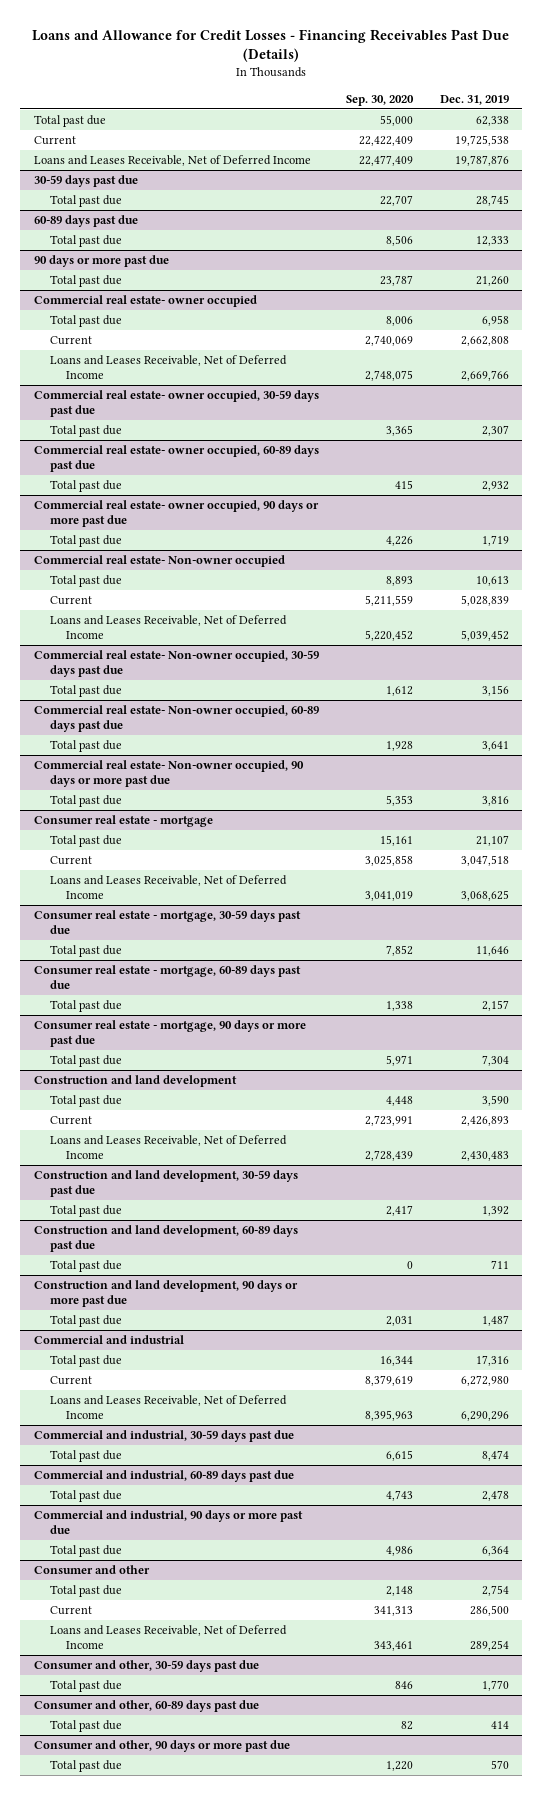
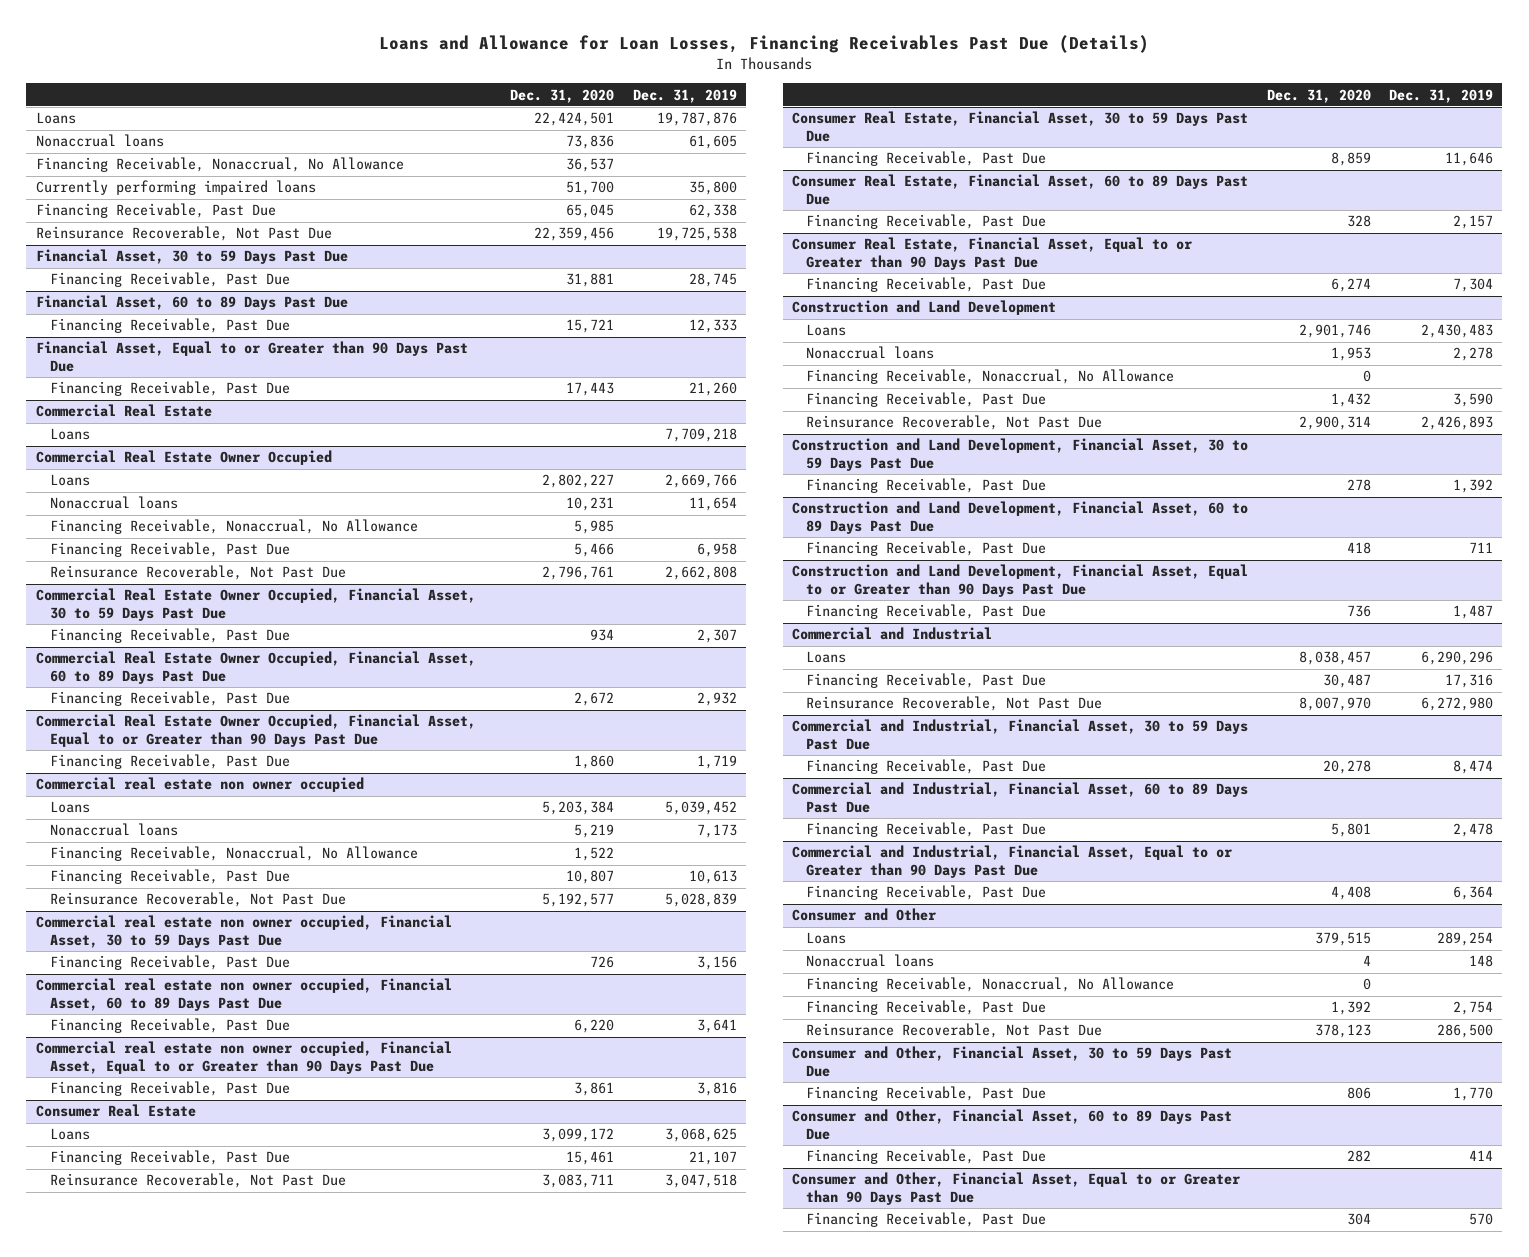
- Loans and Allowance for Credit Losses - Financing Receivables Past Due (Details)
+ Loans and Allowance for Loan Losses, Financing Receivables Past Due (Details)
- | Sep. 30, 2020 | Dec. 31, 2019
+ | Dec. 31, 2020 | Dec. 31, 2019
- Total past due | 55,000 | 62,338
- Current | 22,422,409 | 19,725,538
- Loans and Leases Receivable, Net of Deferred Income | 22,477,409 | 19,787,876
- 30-59 days past due
- Total past due | 22,707 | 28,745
- 60-89 days past due
- Total past due | 8,506 | 12,333
- 90 days or more past due
- Total past due | 23,787 | 21,260
- Commercial real estate- owner occupied
- Total past due | 8,006 | 6,958
- Current | 2,740,069 | 2,662,808
- Loans and Leases Receivable, Net of Deferred Income | 2,748,075 | 2,669,766
- Commercial real estate- owner occupied, 30-59 days past due
- Total past due | 3,365 | 2,307
- Commercial real estate- owner occupied, 60-89 days past due
- Total past due | 415 | 2,932
- Commercial real estate- owner occupied, 90 days or more past due
- Total past due | 4,226 | 1,719
- Commercial real estate- Non-owner occupied
- Total past due | 8,893 | 10,613
- Current | 5,211,559 | 5,028,839
- Loans and Leases Receivable, Net of Deferred Income | 5,220,452 | 5,039,452
- Commercial real estate- Non-owner occupied, 30-59 days past due
- Total past due | 1,612 | 3,156
- Commercial real estate- Non-owner occupied, 60-89 days past due
- Total past due | 1,928 | 3,641
- Commercial real estate- Non-owner occupied, 90 days or more past due
- Total past due | 5,353 | 3,816
- Consumer real estate - mortgage
- Total past due | 15,161 | 21,107
- Current | 3,025,858 | 3,047,518
- Loans and Leases Receivable, Net of Deferred Income | 3,041,019 | 3,068,625
- Consumer real estate - mortgage, 30-59 days past due
- Total past due | 7,852 | 11,646
- Consumer real estate - mortgage, 60-89 days past due
- Total past due | 1,338 | 2,157
- Consumer real estate - mortgage, 90 days or more past due
- Total past due | 5,971 | 7,304
- Construction and land development
- Total past due | 4,448 | 3,590
- Current | 2,723,991 | 2,426,893
- Loans and Leases Receivable, Net of Deferred Income | 2,728,439 | 2,430,483
- Construction and land development, 30-59 days past due
- Total past due | 2,417 | 1,392
- Construction and land development, 60-89 days past due
- Total past due | 0 | 711
- Construction and land development, 90 days or more past due
- Total past due | 2,031 | 1,487
- Commercial and industrial
- Total past due | 16,344 | 17,316
- Current | 8,379,619 | 6,272,980
- Loans and Leases Receivable, Net of Deferred Income | 8,395,963 | 6,290,296
- Commercial and industrial, 30-59 days past due
- Total past due | 6,615 | 8,474
- Commercial and industrial, 60-89 days past due
- Total past due | 4,743 | 2,478
- Commercial and industrial, 90 days or more past due
- Total past due | 4,986 | 6,364
- Consumer and other
- Total past due | 2,148 | 2,754
- Current | 341,313 | 286,500
- Loans and Leases Receivable, Net of Deferred Income | 343,461 | 289,254
- Consumer and other, 30-59 days past due
- Total past due | 846 | 1,770
- Consumer and other, 60-89 days past due
- Total past due | 82 | 414
- Consumer and other, 90 days or more past due
- Total past due | 1,220 | 570
+ Loans | 22,424,501 | 19,787,876
+ Nonaccrual loans | 73,836 | 61,605
+ Financing Receivable, Nonaccrual, No Allowance | 36,537 |
+ Currently performing impaired loans | 51,700 | 35,800
+ Financing Receivable, Past Due | 65,045 | 62,338
+ Reinsurance Recoverable, Not Past Due | 22,359,456 | 19,725,538
+ Financial Asset, 30 to 59 Days Past Due
+ Financing Receivable, Past Due | 31,881 | 28,745
+ Financial Asset, 60 to 89 Days Past Due
+ Financing Receivable, Past Due | 15,721 | 12,333
+ Financial Asset, Equal to or Greater than 90 Days Past Due
+ Financing Receivable, Past Due | 17,443 | 21,260
+ Commercial Real Estate
+ Loans | | 7,709,218
+ Commercial Real Estate Owner Occupied
+ Loans | 2,802,227 | 2,669,766
+ Nonaccrual loans | 10,231 | 11,654
+ Financing Receivable, Nonaccrual, No Allowance | 5,985 |
+ Financing Receivable, Past Due | 5,466 | 6,958
+ Reinsurance Recoverable, Not Past Due | 2,796,761 | 2,662,808
+ Commercial Real Estate Owner Occupied, Financial Asset, 30 to 59 Days Past Due
+ Financing Receivable, Past Due | 934 | 2,307
+ Commercial Real Estate Owner Occupied, Financial Asset, 60 to 89 Days Past Due
+ Financing Receivable, Past Due | 2,672 | 2,932
+ Commercial Real Estate Owner Occupied, Financial Asset, Equal to or Greater than 90 Days Past Due
+ Financing Receivable, Past Due | 1,860 | 1,719
+ Commercial real estate non owner occupied
+ Loans | 5,203,384 | 5,039,452
+ Nonaccrual loans | 5,219 | 7,173
+ Financing Receivable, Nonaccrual, No Allowance | 1,522 |
+ Financing Receivable, Past Due | 10,807 | 10,613
+ Reinsurance Recoverable, Not Past Due | 5,192,577 | 5,028,839
+ Commercial real estate non owner occupied, Financial Asset, 30 to 59 Days Past Due
+ Financing Receivable, Past Due | 726 | 3,156
+ Commercial real estate non owner occupied, Financial Asset, 60 to 89 Days Past Due
+ Financing Receivable, Past Due | 6,220 | 3,641
+ Commercial real estate non owner occupied, Financial Asset, Equal to or Greater than 90 Days Past Due
+ Financing Receivable, Past Due | 3,861 | 3,816
+ Consumer Real Estate
+ Loans | 3,099,172 | 3,068,625
+ Financing Receivable, Past Due | 15,461 | 21,107
+ Reinsurance Recoverable, Not Past Due | 3,083,711 | 3,047,518
+ Consumer Real Estate, Financial Asset, 30 to 59 Days Past Due
+ Financing Receivable, Past Due | 8,859 | 11,646
+ Consumer Real Estate, Financial Asset, 60 to 89 Days Past Due
+ Financing Receivable, Past Due | 328 | 2,157
+ Consumer Real Estate, Financial Asset, Equal to or Greater than 90 Days Past Due
+ Financing Receivable, Past Due | 6,274 | 7,304
+ Construction and Land Development
+ Loans | 2,901,746 | 2,430,483
+ Nonaccrual loans | 1,953 | 2,278
+ Financing Receivable, Nonaccrual, No Allowance | 0 |
+ Financing Receivable, Past Due | 1,432 | 3,590
+ Reinsurance Recoverable, Not Past Due | 2,900,314 | 2,426,893
+ Construction and Land Development, Financial Asset, 30 to 59 Days Past Due
+ Financing Receivable, Past Due | 278 | 1,392
+ Construction and Land Development, Financial Asset, 60 to 89 Days Past Due
+ Financing Receivable, Past Due | 418 | 711
+ Construction and Land Development, Financial Asset, Equal to or Greater than 90 Days Past Due
+ Financing Receivable, Past Due | 736 | 1,487
+ Commercial and Industrial
+ Loans | 8,038,457 | 6,290,296
+ Financing Receivable, Past Due | 30,487 | 17,316
+ Reinsurance Recoverable, Not Past Due | 8,007,970 | 6,272,980
+ Commercial and Industrial, Financial Asset, 30 to 59 Days Past Due
+ Financing Receivable, Past Due | 20,278 | 8,474
+ Commercial and Industrial, Financial Asset, 60 to 89 Days Past Due
+ Financing Receivable, Past Due | 5,801 | 2,478
+ Commercial and Industrial, Financial Asset, Equal to or Greater than 90 Days Past Due
+ Financing Receivable, Past Due | 4,408 | 6,364
+ Consumer and Other
+ Loans | 379,515 | 289,254
+ Nonaccrual loans | 4 | 148
+ Financing Receivable, Nonaccrual, No Allowance | 0 |
+ Financing Receivable, Past Due | 1,392 | 2,754
+ Reinsurance Recoverable, Not Past Due | 378,123 | 286,500
+ Consumer and Other, Financial Asset, 30 to 59 Days Past Due
+ Financing Receivable, Past Due | 806 | 1,770
+ Consumer and Other, Financial Asset, 60 to 89 Days Past Due
+ Financing Receivable, Past Due | 282 | 414
+ Consumer and Other, Financial Asset, Equal to or Greater than 90 Days Past Due
+ Financing Receivable, Past Due | 304 | 570

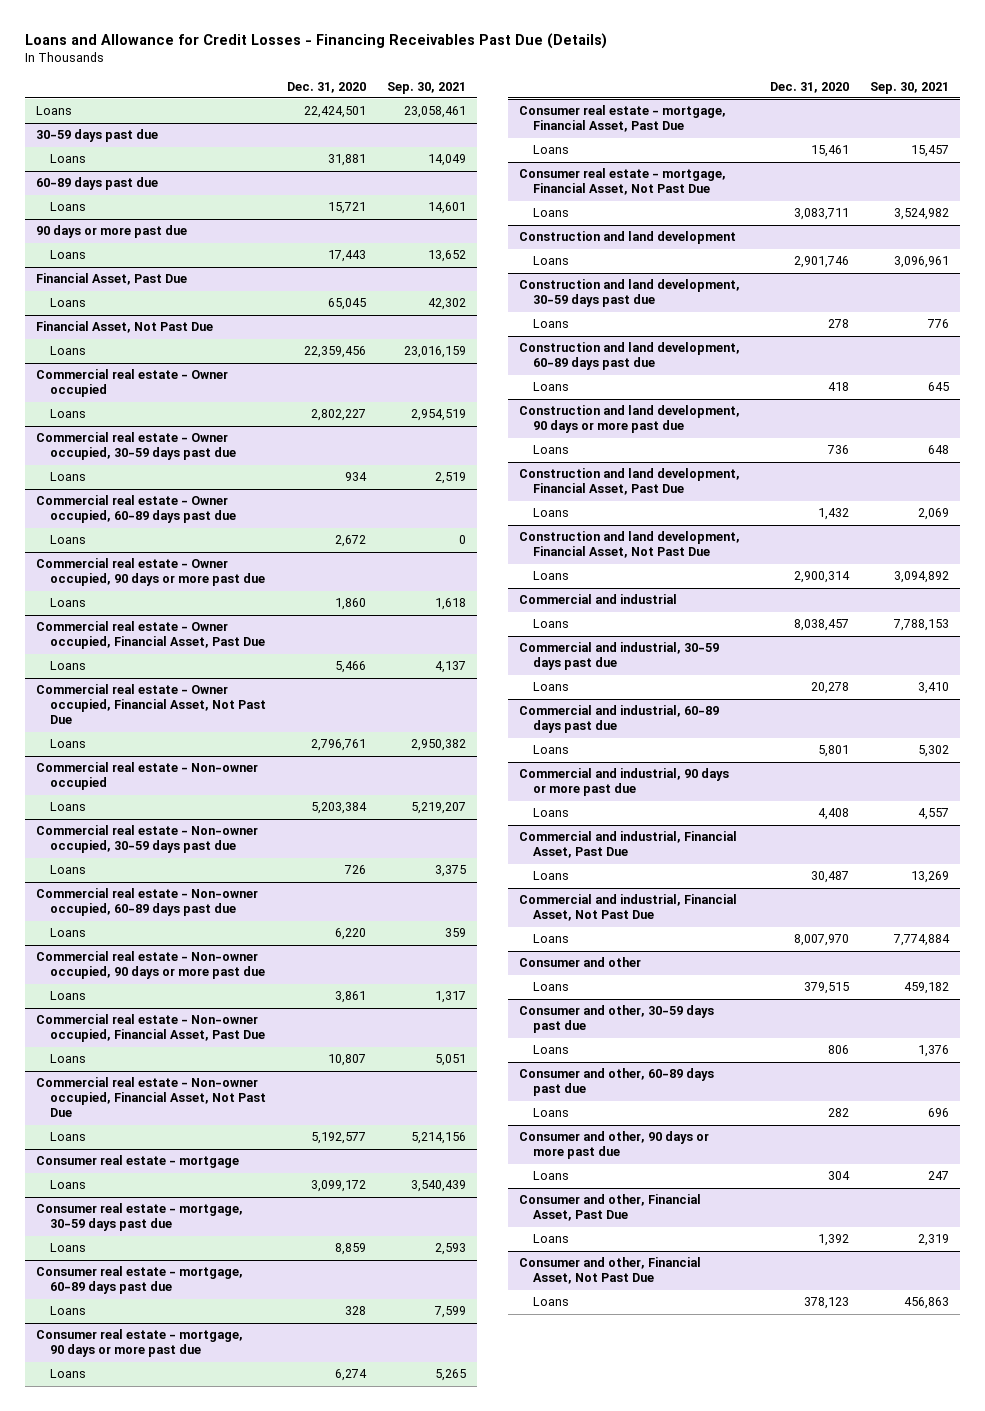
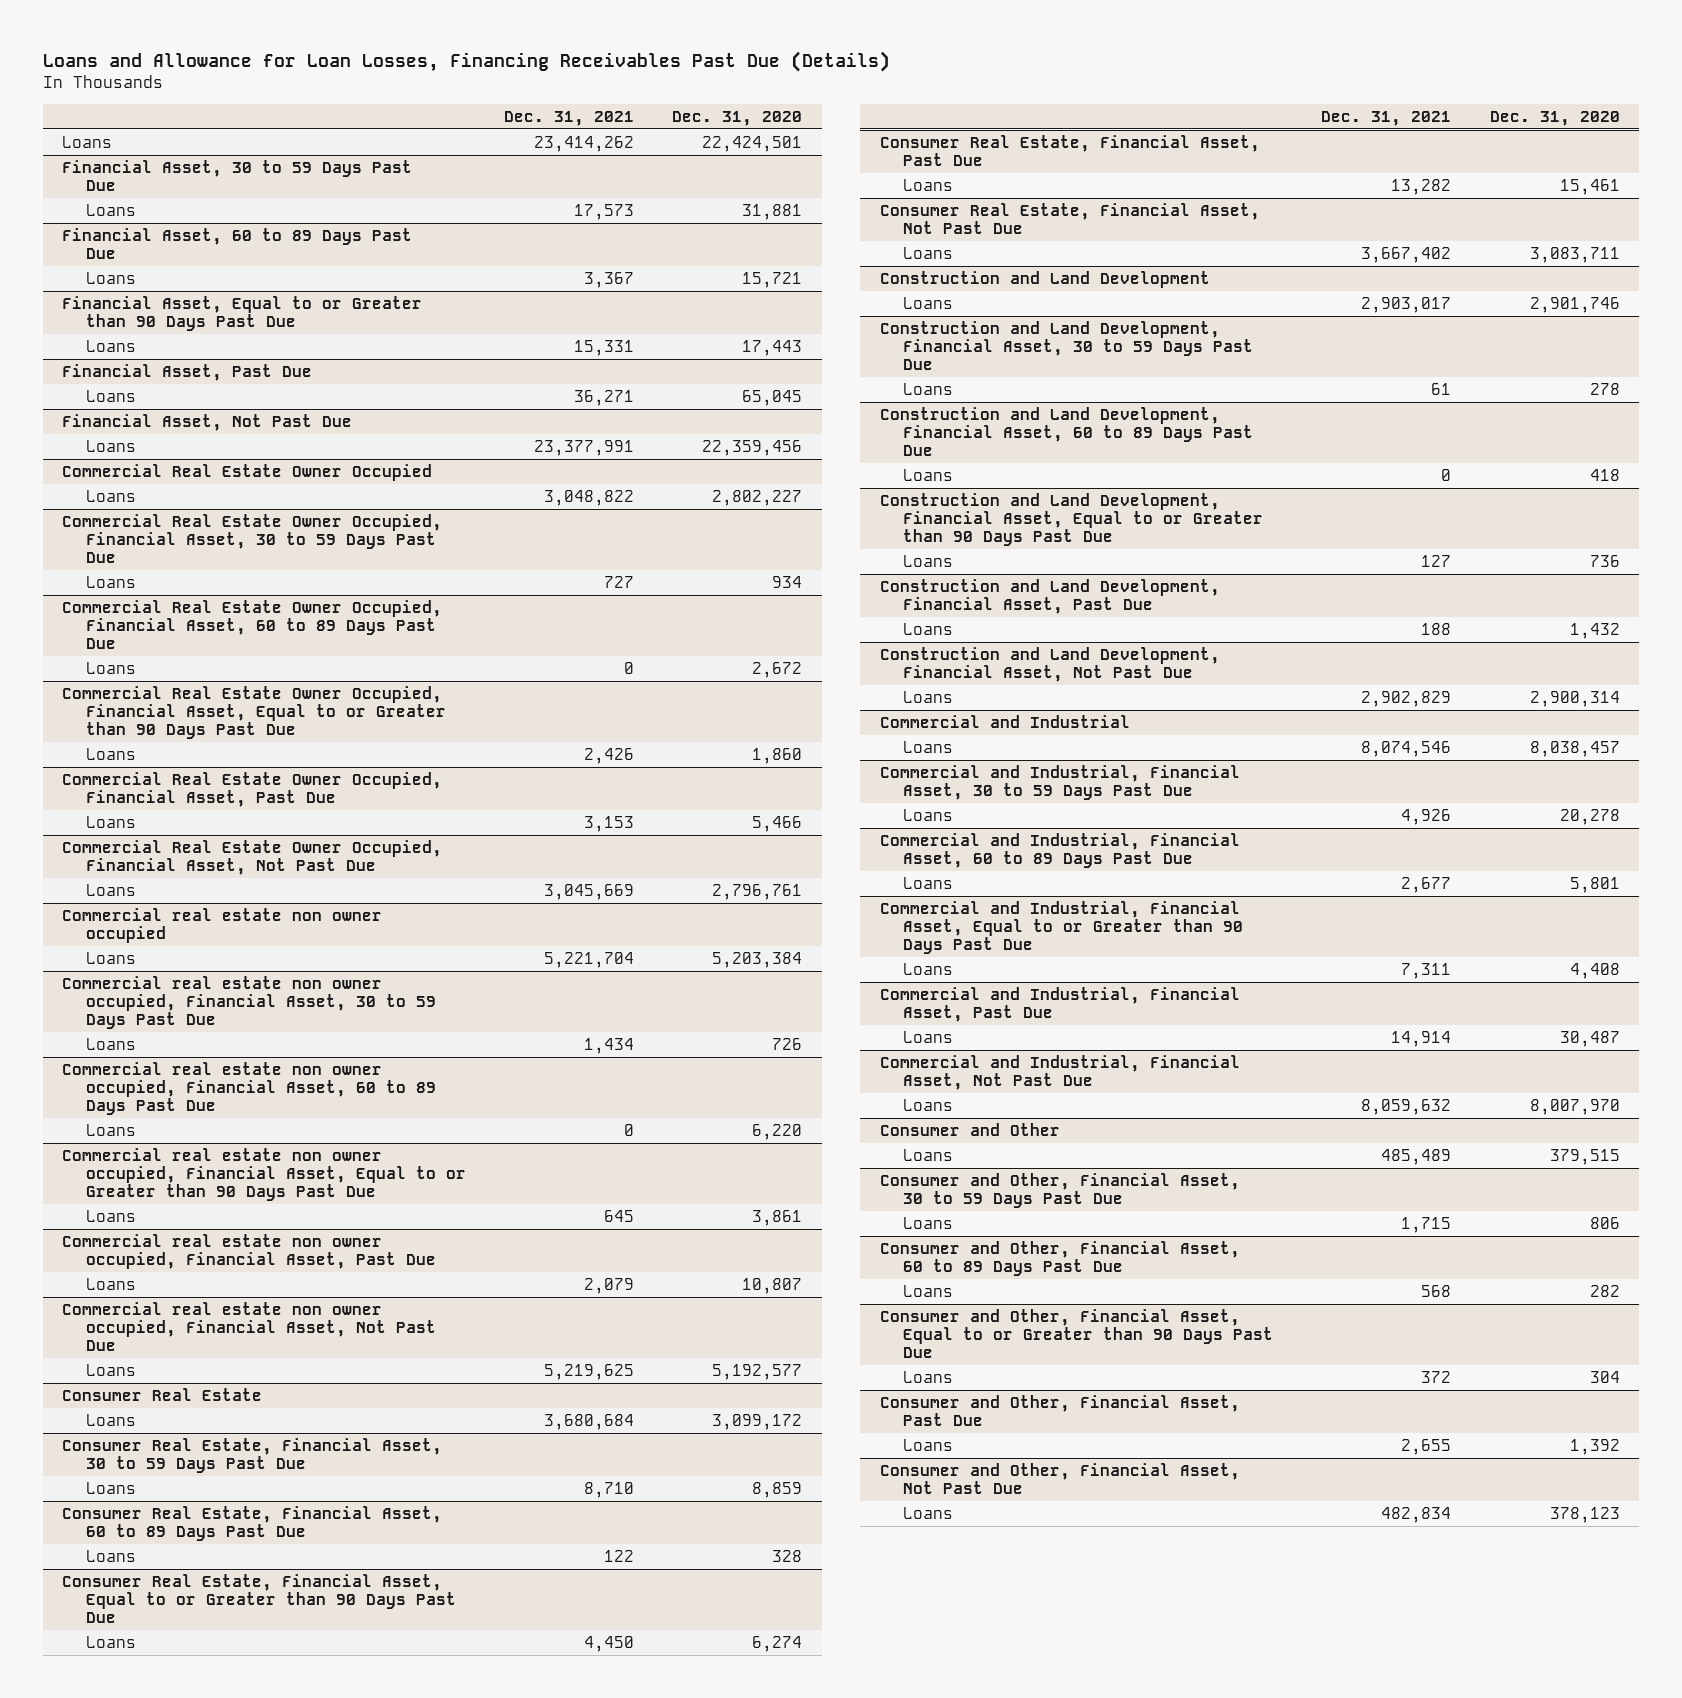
- Loans and Allowance for Credit Losses - Financing Receivables Past Due (Details)
+ Loans and Allowance for Loan Losses, Financing Receivables Past Due (Details)
- | Dec. 31, 2020 | Sep. 30, 2021
+ | Dec. 31, 2021 | Dec. 31, 2020
- 30-59 days past due
+ Financial Asset, 30 to 59 Days Past Due
- 60-89 days past due
+ Financial Asset, 60 to 89 Days Past Due
- 90 days or more past due
+ Financial Asset, Equal to or Greater than 90 Days Past Due
- Commercial real estate - Owner occupied
+ Commercial Real Estate Owner Occupied
- Commercial real estate - Owner occupied, 30-59 days past due
+ Commercial Real Estate Owner Occupied, Financial Asset, 30 to 59 Days Past Due
- Commercial real estate - Owner occupied, 60-89 days past due
+ Commercial Real Estate Owner Occupied, Financial Asset, 60 to 89 Days Past Due
- Commercial real estate - Owner occupied, 90 days or more past due
+ Commercial Real Estate Owner Occupied, Financial Asset, Equal to or Greater than 90 Days Past Due
- Commercial real estate - Owner occupied, Financial Asset, Past Due
+ Commercial Real Estate Owner Occupied, Financial Asset, Past Due
- Commercial real estate - Owner occupied, Financial Asset, Not Past Due
+ Commercial Real Estate Owner Occupied, Financial Asset, Not Past Due
- Commercial real estate - Non-owner occupied
+ Commercial real estate non owner occupied
- Commercial real estate - Non-owner occupied, 30-59 days past due
+ Commercial real estate non owner occupied, Financial Asset, 30 to 59 Days Past Due
- Commercial real estate - Non-owner occupied, 60-89 days past due
+ Commercial real estate non owner occupied, Financial Asset, 60 to 89 Days Past Due
- Commercial real estate - Non-owner occupied, 90 days or more past due
+ Commercial real estate non owner occupied, Financial Asset, Equal to or Greater than 90 Days Past Due
- Commercial real estate - Non-owner occupied, Financial Asset, Past Due
+ Commercial real estate non owner occupied, Financial Asset, Past Due
- Commercial real estate - Non-owner occupied, Financial Asset, Not Past Due
+ Commercial real estate non owner occupied, Financial Asset, Not Past Due
- Consumer real estate - mortgage
+ Consumer Real Estate
- Consumer real estate - mortgage, 30-59 days past due
+ Consumer Real Estate, Financial Asset, 30 to 59 Days Past Due
- Consumer real estate - mortgage, 60-89 days past due
+ Consumer Real Estate, Financial Asset, 60 to 89 Days Past Due
- Consumer real estate - mortgage, 90 days or more past due
+ Consumer Real Estate, Financial Asset, Equal to or Greater than 90 Days Past Due
- Consumer real estate - mortgage, Financial Asset, Past Due
+ Consumer Real Estate, Financial Asset, Past Due
- Consumer real estate - mortgage, Financial Asset, Not Past Due
+ Consumer Real Estate, Financial Asset, Not Past Due
- Construction and land development
+ Construction and Land Development
- Construction and land development, 30-59 days past due
+ Construction and Land Development, Financial Asset, 30 to 59 Days Past Due
- Construction and land development, 60-89 days past due
+ Construction and Land Development, Financial Asset, 60 to 89 Days Past Due
- Construction and land development, 90 days or more past due
+ Construction and Land Development, Financial Asset, Equal to or Greater than 90 Days Past Due
- Construction and land development, Financial Asset, Past Due
+ Construction and Land Development, Financial Asset, Past Due
- Construction and land development, Financial Asset, Not Past Due
+ Construction and Land Development, Financial Asset, Not Past Due
- Commercial and industrial
+ Commercial and Industrial
- Commercial and industrial, 30-59 days past due
+ Commercial and Industrial, Financial Asset, 30 to 59 Days Past Due
- Commercial and industrial, 60-89 days past due
+ Commercial and Industrial, Financial Asset, 60 to 89 Days Past Due
- Commercial and industrial, 90 days or more past due
+ Commercial and Industrial, Financial Asset, Equal to or Greater than 90 Days Past Due
- Commercial and industrial, Financial Asset, Past Due
+ Commercial and Industrial, Financial Asset, Past Due
- Commercial and industrial, Financial Asset, Not Past Due
+ Commercial and Industrial, Financial Asset, Not Past Due
- Consumer and other
+ Consumer and Other
- Consumer and other, 30-59 days past due
+ Consumer and Other, Financial Asset, 30 to 59 Days Past Due
- Consumer and other, 60-89 days past due
+ Consumer and Other, Financial Asset, 60 to 89 Days Past Due
- Consumer and other, 90 days or more past due
+ Consumer and Other, Financial Asset, Equal to or Greater than 90 Days Past Due
- Consumer and other, Financial Asset, Past Due
+ Consumer and Other, Financial Asset, Past Due
- Consumer and other, Financial Asset, Not Past Due
+ Consumer and Other, Financial Asset, Not Past Due

